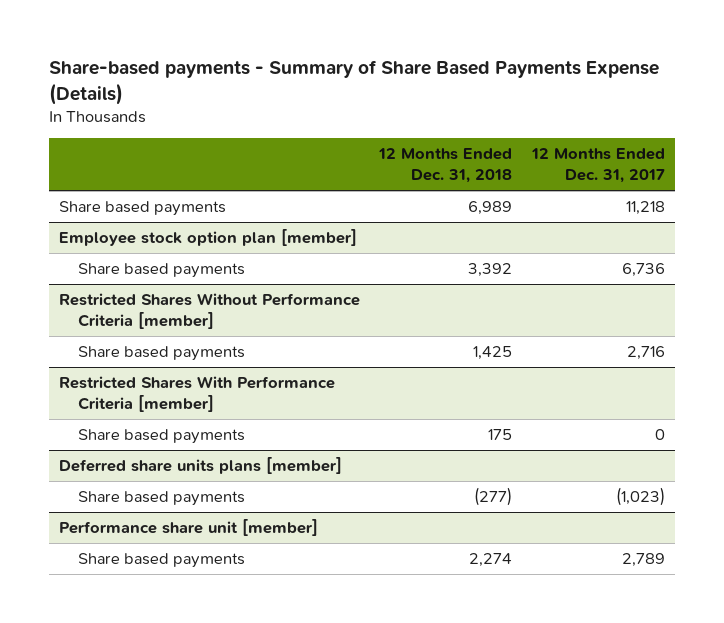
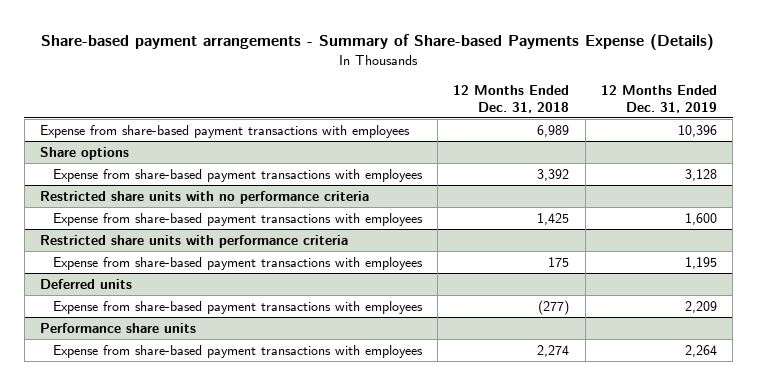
- Share-based payments - Summary of Share Based Payments Expense (Details)
+ Share-based payment arrangements - Summary of Share-based Payments Expense (Details)
- | 12 Months Ended Dec. 31, 2018 | 12 Months Ended Dec. 31, 2017
+ | 12 Months Ended Dec. 31, 2018 | 12 Months Ended Dec. 31, 2019
- Share based payments | 6,989 | 11,218
- Employee stock option plan [member]
- Share based payments | 3,392 | 6,736
- Restricted Shares Without Performance Criteria [member]
- Share based payments | 1,425 | 2,716
- Restricted Shares With Performance Criteria [member]
- Share based payments | 175 | 0
- Deferred share units plans [member]
- Share based payments | (277) | (1,023)
- Performance share unit [member]
- Share based payments | 2,274 | 2,789
+ Expense from share-based payment transactions with employees | 6,989 | 10,396
+ Share options
+ Expense from share-based payment transactions with employees | 3,392 | 3,128
+ Restricted share units with no performance criteria
+ Expense from share-based payment transactions with employees | 1,425 | 1,600
+ Restricted share units with performance criteria
+ Expense from share-based payment transactions with employees | 175 | 1,195
+ Deferred units
+ Expense from share-based payment transactions with employees | (277) | 2,209
+ Performance share units
+ Expense from share-based payment transactions with employees | 2,274 | 2,264

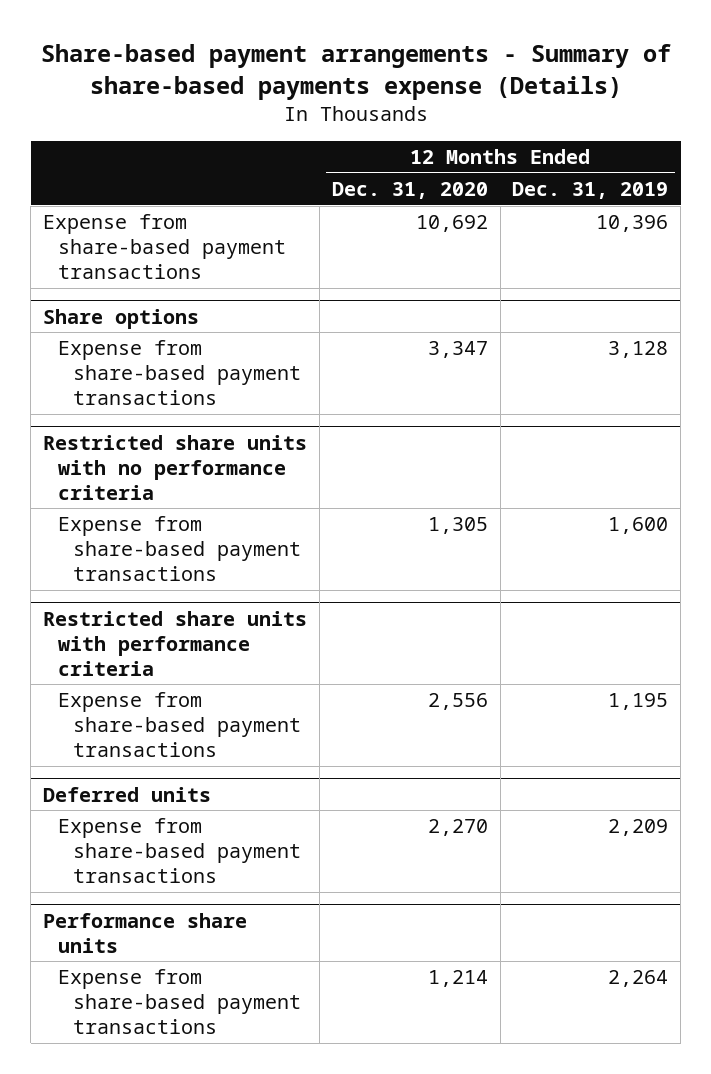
- Share-based payment arrangements - Summary of Share-based Payments Expense (Details)
+ Share-based payment arrangements - Summary of share-based payments expense (Details)
- | 12 Months Ended Dec. 31, 2018 | 12 Months Ended Dec. 31, 2019
+ | 12 Months Ended Dec. 31, 2020 | 12 Months Ended Dec. 31, 2019
- Expense from share-based payment transactions with employees | 6,989 | 10,396
+ Expense from share-based payment transactions | 10,692 | 10,396
@ Share options
- Expense from share-based payment transactions with employees | 3,392 | 3,128
+ Expense from share-based payment transactions | 3,347 | 3,128
@ Restricted share units with no performance criteria
- Expense from share-based payment transactions with employees | 1,425 | 1,600
+ Expense from share-based payment transactions | 1,305 | 1,600
@ Restricted share units with performance criteria
- Expense from share-based payment transactions with employees | 175 | 1,195
+ Expense from share-based payment transactions | 2,556 | 1,195
@ Deferred units
- Expense from share-based payment transactions with employees | (277) | 2,209
+ Expense from share-based payment transactions | 2,270 | 2,209
@ Performance share units
- Expense from share-based payment transactions with employees | 2,274 | 2,264
+ Expense from share-based payment transactions | 1,214 | 2,264

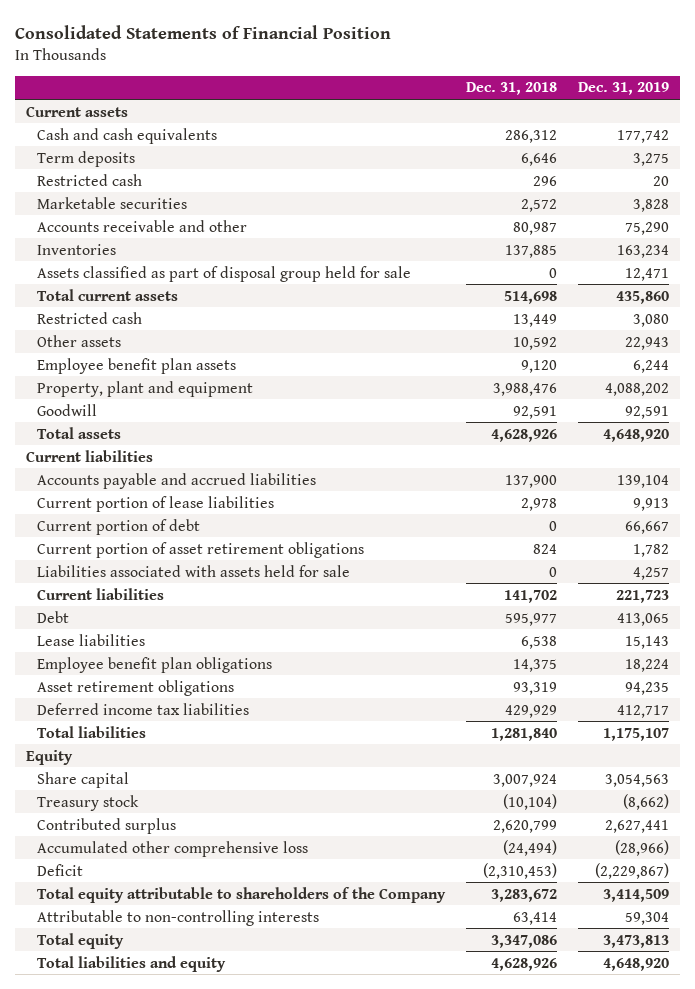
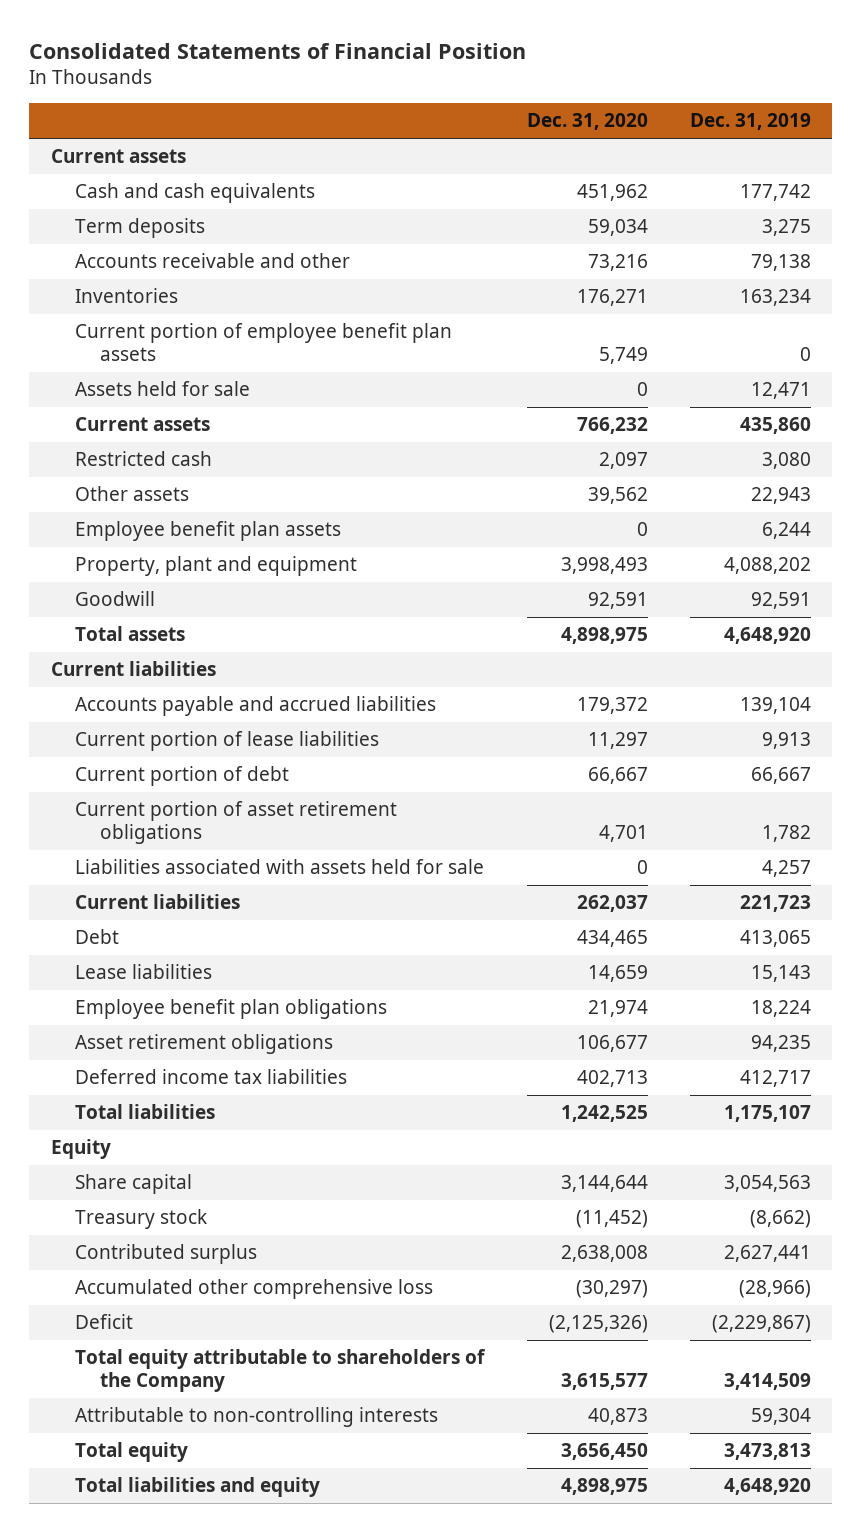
- | Dec. 31, 2018 | Dec. 31, 2019
+ | Dec. 31, 2020 | Dec. 31, 2019
- Restricted cash | 296 | 20
- Marketable securities | 2,572 | 3,828
- Accounts receivable and other | 80,987 | 75,290
+ Accounts receivable and other | 73,216 | 79,138
- Assets classified as part of disposal group held for sale | 0 | 12,471
- Total current assets | 514,698 | 435,860
+ Current portion of employee benefit plan assets | 5,749 | 0
+ Assets held for sale | 0 | 12,471
+ Current assets | 766,232 | 435,860

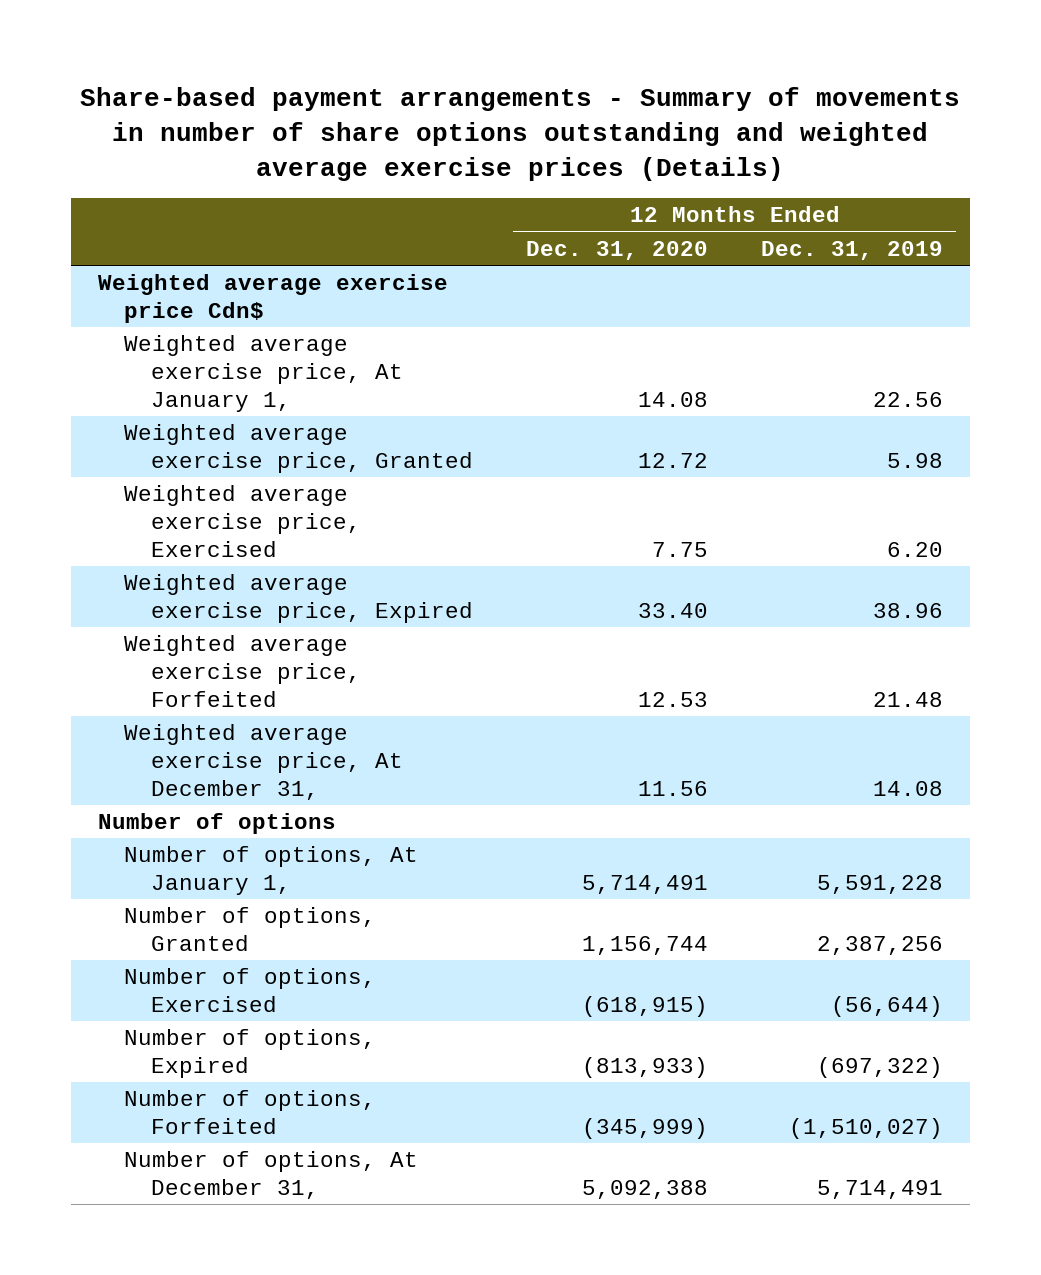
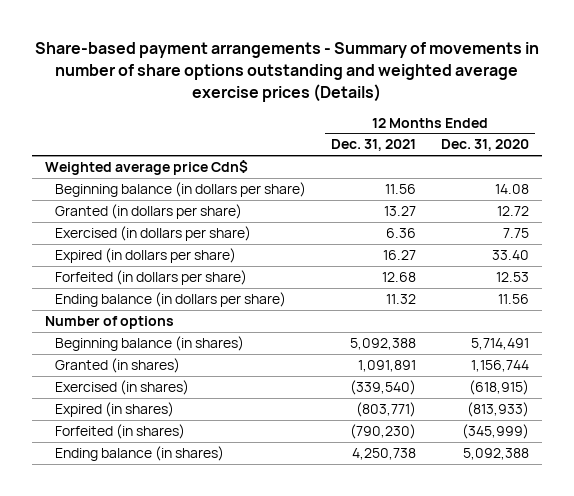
- | 12 Months Ended Dec. 31, 2020 | 12 Months Ended Dec. 31, 2019
+ | 12 Months Ended Dec. 31, 2021 | 12 Months Ended Dec. 31, 2020
- Weighted average exercise price Cdn$
- Weighted average exercise price, At January 1, | 14.08 | 22.56
- Weighted average exercise price, Granted | 12.72 | 5.98
- Weighted average exercise price, Exercised | 7.75 | 6.20
- Weighted average exercise price, Expired | 33.40 | 38.96
- Weighted average exercise price, Forfeited | 12.53 | 21.48
- Weighted average exercise price, At December 31, | 11.56 | 14.08
+ Weighted average price Cdn$
+ Beginning balance (in dollars per share) | 11.56 | 14.08
+ Granted (in dollars per share) | 13.27 | 12.72
+ Exercised (in dollars per share) | 6.36 | 7.75
+ Expired (in dollars per share) | 16.27 | 33.40
+ Forfeited (in dollars per share) | 12.68 | 12.53
+ Ending balance (in dollars per share) | 11.32 | 11.56
- Number of options, At January 1, | 5,714,491 | 5,591,228
- Number of options, Granted | 1,156,744 | 2,387,256
- Number of options, Exercised | (618,915) | (56,644)
- Number of options, Expired | (813,933) | (697,322)
- Number of options, Forfeited | (345,999) | (1,510,027)
- Number of options, At December 31, | 5,092,388 | 5,714,491
+ Beginning balance (in shares) | 5,092,388 | 5,714,491
+ Granted (in shares) | 1,091,891 | 1,156,744
+ Exercised (in shares) | (339,540) | (618,915)
+ Expired (in shares) | (803,771) | (813,933)
+ Forfeited (in shares) | (790,230) | (345,999)
+ Ending balance (in shares) | 4,250,738 | 5,092,388

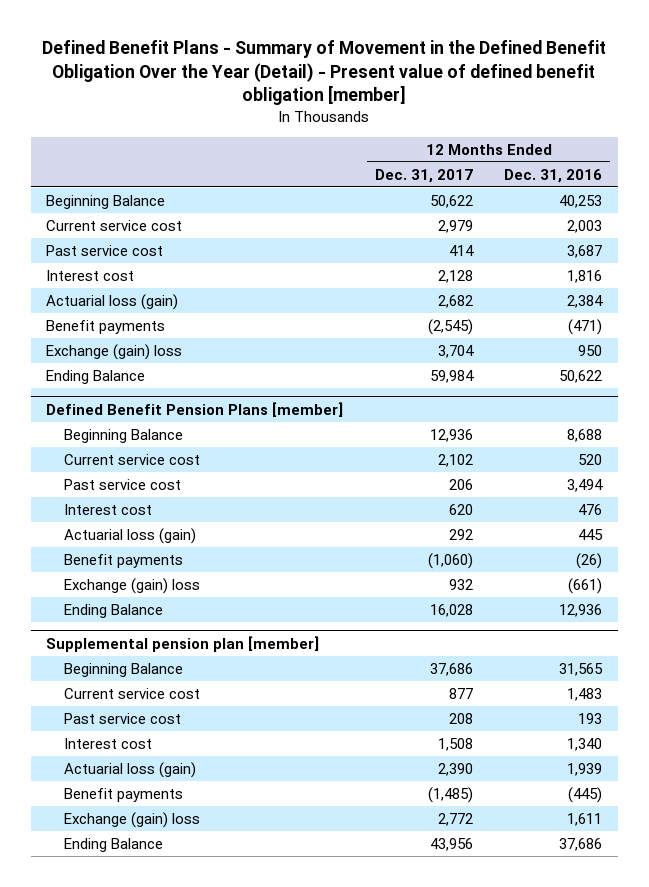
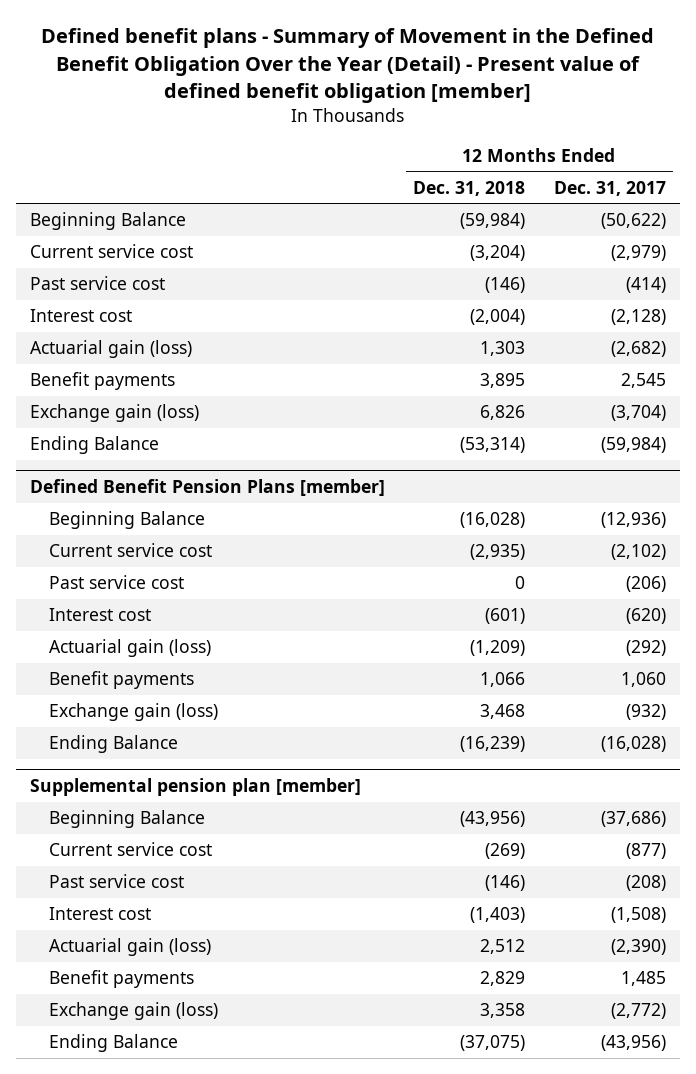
- Defined Benefit Plans - Summary of Movement in the Defined Benefit Obligation Over the Year (Detail) - Present value of defined benefit obligation [member]
+ Defined benefit plans - Summary of Movement in the Defined Benefit Obligation Over the Year (Detail) - Present value of defined benefit obligation [member]
- | 12 Months Ended Dec. 31, 2017 | 12 Months Ended Dec. 31, 2016
+ | 12 Months Ended Dec. 31, 2018 | 12 Months Ended Dec. 31, 2017
- Beginning Balance | 50,622 | 40,253
- Current service cost | 2,979 | 2,003
- Past service cost | 414 | 3,687
- Interest cost | 2,128 | 1,816
- Actuarial loss (gain) | 2,682 | 2,384
- Benefit payments | (2,545) | (471)
- Exchange (gain) loss | 3,704 | 950
- Ending Balance | 59,984 | 50,622
+ Beginning Balance | (59,984) | (50,622)
+ Current service cost | (3,204) | (2,979)
+ Past service cost | (146) | (414)
+ Interest cost | (2,004) | (2,128)
+ Actuarial gain (loss) | 1,303 | (2,682)
+ Benefit payments | 3,895 | 2,545
+ Exchange gain (loss) | 6,826 | (3,704)
+ Ending Balance | (53,314) | (59,984)
@ Defined Benefit Pension Plans [member]
- Beginning Balance | 12,936 | 8,688
- Current service cost | 2,102 | 520
- Past service cost | 206 | 3,494
- Interest cost | 620 | 476
- Actuarial loss (gain) | 292 | 445
- Benefit payments | (1,060) | (26)
- Exchange (gain) loss | 932 | (661)
- Ending Balance | 16,028 | 12,936
+ Beginning Balance | (16,028) | (12,936)
+ Current service cost | (2,935) | (2,102)
+ Past service cost | 0 | (206)
+ Interest cost | (601) | (620)
+ Actuarial gain (loss) | (1,209) | (292)
+ Benefit payments | 1,066 | 1,060
+ Exchange gain (loss) | 3,468 | (932)
+ Ending Balance | (16,239) | (16,028)
@ Supplemental pension plan [member]
- Beginning Balance | 37,686 | 31,565
- Current service cost | 877 | 1,483
- Past service cost | 208 | 193
- Interest cost | 1,508 | 1,340
- Actuarial loss (gain) | 2,390 | 1,939
- Benefit payments | (1,485) | (445)
- Exchange (gain) loss | 2,772 | 1,611
- Ending Balance | 43,956 | 37,686
+ Beginning Balance | (43,956) | (37,686)
+ Current service cost | (269) | (877)
+ Past service cost | (146) | (208)
+ Interest cost | (1,403) | (1,508)
+ Actuarial gain (loss) | 2,512 | (2,390)
+ Benefit payments | 2,829 | 1,485
+ Exchange gain (loss) | 3,358 | (2,772)
+ Ending Balance | (37,075) | (43,956)

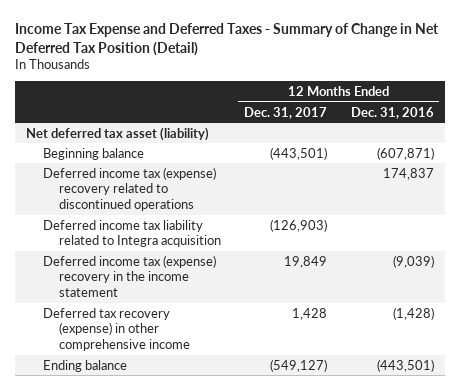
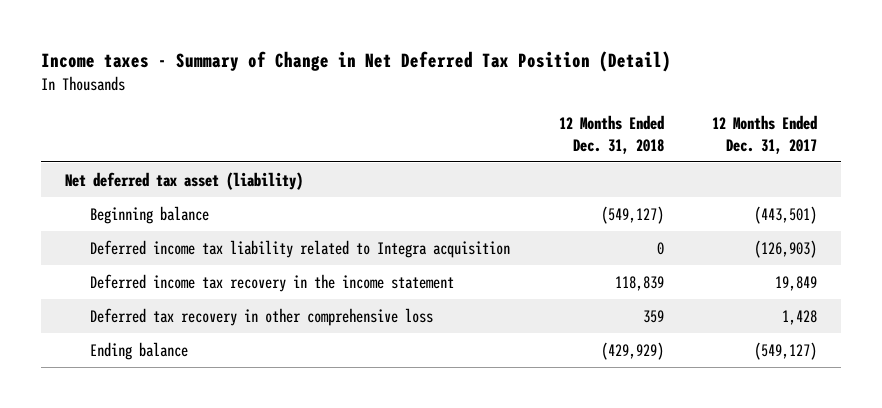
- Income Tax Expense and Deferred Taxes - Summary of Change in Net Deferred Tax Position (Detail)
+ Income taxes - Summary of Change in Net Deferred Tax Position (Detail)
- | 12 Months Ended Dec. 31, 2017 | 12 Months Ended Dec. 31, 2016
+ | 12 Months Ended Dec. 31, 2018 | 12 Months Ended Dec. 31, 2017
- Deferred income tax (expense) recovery related to discontinued operations | | 174,837
- Deferred income tax (expense) recovery in the income statement | 19,849 | (9,039)
- Deferred tax recovery (expense) in other comprehensive income | 1,428 | (1,428)
+ Deferred income tax recovery in the income statement | 118,839 | 19,849
+ Deferred tax recovery in other comprehensive loss | 359 | 1,428

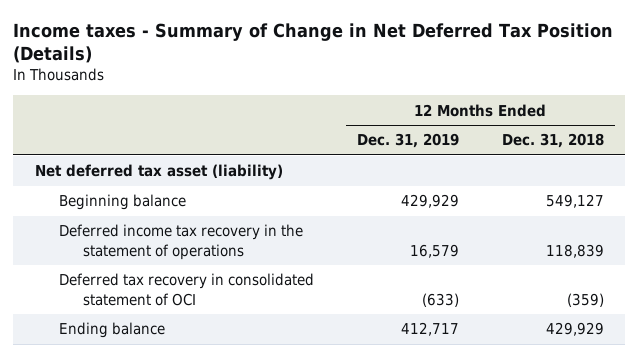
- Income taxes - Summary of Change in Net Deferred Tax Position (Detail)
+ Income taxes - Summary of Change in Net Deferred Tax Position (Details)
- | 12 Months Ended Dec. 31, 2018 | 12 Months Ended Dec. 31, 2017
+ | 12 Months Ended Dec. 31, 2019 | 12 Months Ended Dec. 31, 2018
- Beginning balance | (549,127) | (443,501)
- Deferred income tax liability related to Integra acquisition | 0 | (126,903)
- Deferred income tax recovery in the income statement | 118,839 | 19,849
- Deferred tax recovery in other comprehensive loss | 359 | 1,428
- Ending balance | (429,929) | (549,127)
+ Beginning balance | 429,929 | 549,127
+ Deferred income tax recovery in the statement of operations | 16,579 | 118,839
+ Deferred tax recovery in consolidated statement of OCI | (633) | (359)
+ Ending balance | 412,717 | 429,929

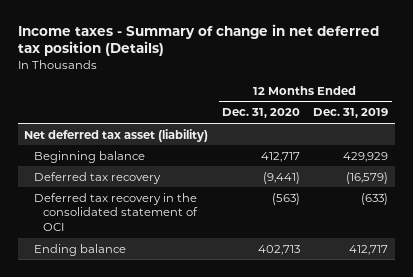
- Income taxes - Summary of Change in Net Deferred Tax Position (Details)
+ Income taxes - Summary of change in net deferred tax position (Details)
- | 12 Months Ended Dec. 31, 2019 | 12 Months Ended Dec. 31, 2018
+ | 12 Months Ended Dec. 31, 2020 | 12 Months Ended Dec. 31, 2019
- Deferred income tax recovery in the statement of operations | 16,579 | 118,839
- Deferred tax recovery in consolidated statement of OCI | (633) | (359)
+ Deferred tax recovery | (9,441) | (16,579)
+ Deferred tax recovery in the consolidated statement of OCI | (563) | (633)

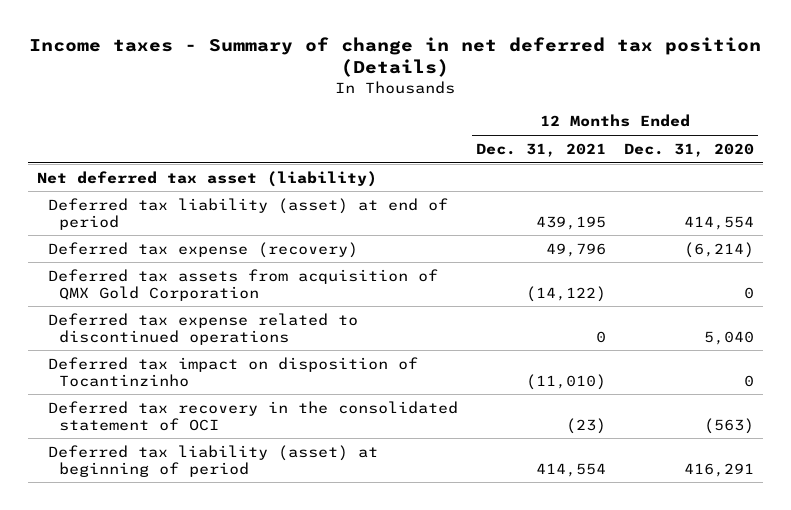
- | 12 Months Ended Dec. 31, 2020 | 12 Months Ended Dec. 31, 2019
+ | 12 Months Ended Dec. 31, 2021 | 12 Months Ended Dec. 31, 2020
- Beginning balance | 412,717 | 429,929
- Deferred tax recovery | (9,441) | (16,579)
+ Deferred tax liability (asset) at end of period | 439,195 | 414,554
+ Deferred tax expense (recovery) | 49,796 | (6,214)
+ Deferred tax assets from acquisition of QMX Gold Corporation | (14,122) | 0
+ Deferred tax expense related to discontinued operations | 0 | 5,040
+ Deferred tax impact on disposition of Tocantinzinho | (11,010) | 0
- Ending balance | 402,713 | 412,717
+ Deferred tax liability (asset) at beginning of period | 414,554 | 416,291

